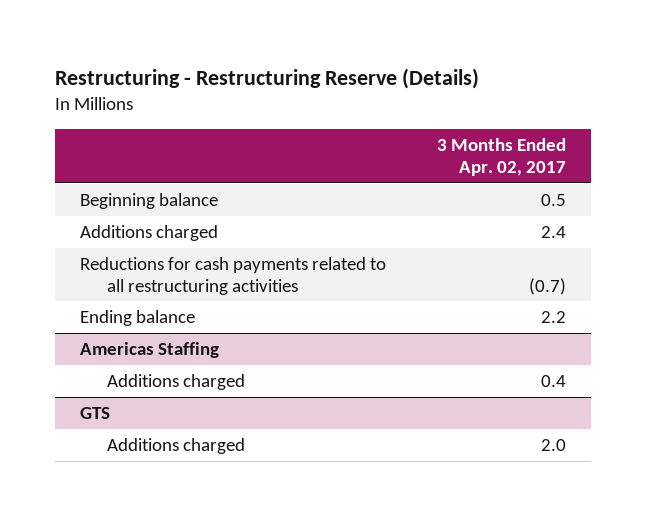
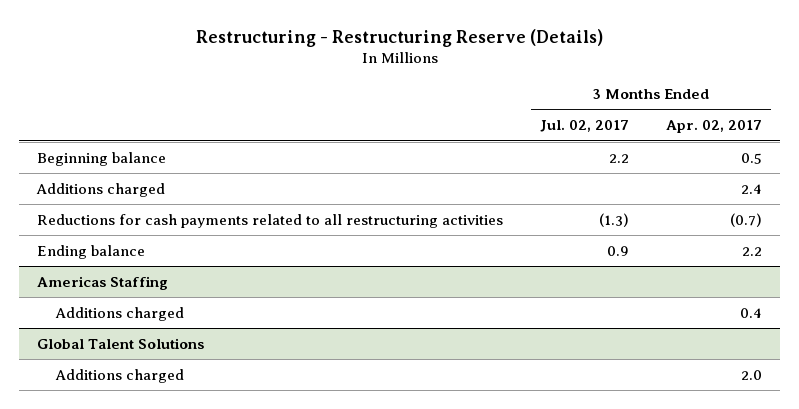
- | 3 Months Ended Apr. 02, 2017
+ | 3 Months Ended Jul. 02, 2017 | 3 Months Ended Apr. 02, 2017
- GTS
+ Global Talent Solutions

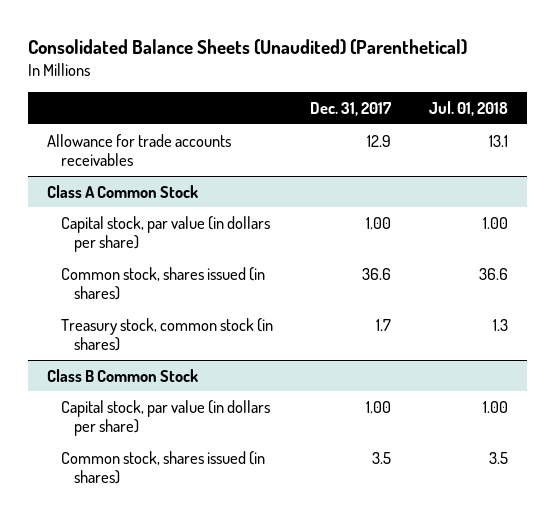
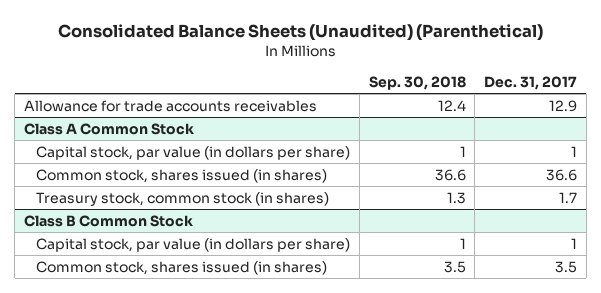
- | Dec. 31, 2017 | Jul. 01, 2018
+ | Sep. 30, 2018 | Dec. 31, 2017
@ Class A Common Stock
- Capital stock, par value (in dollars per share) | 1.00 | 1.00
+ Capital stock, par value (in dollars per share) | 1 | 1
@ Class B Common Stock
- Capital stock, par value (in dollars per share) | 1.00 | 1.00
+ Capital stock, par value (in dollars per share) | 1 | 1

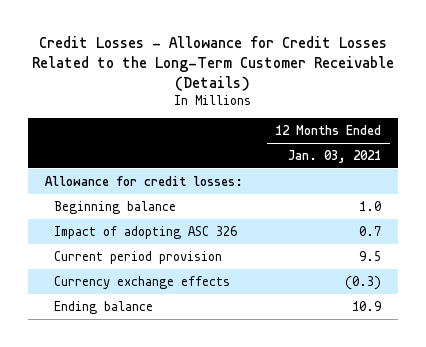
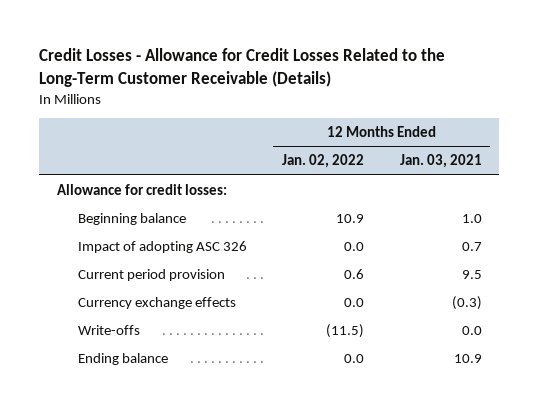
- | 12 Months Ended Jan. 03, 2021
+ | 12 Months Ended Jan. 02, 2022 | 12 Months Ended Jan. 03, 2021
+ Write-offs | (11.5) | 0.0

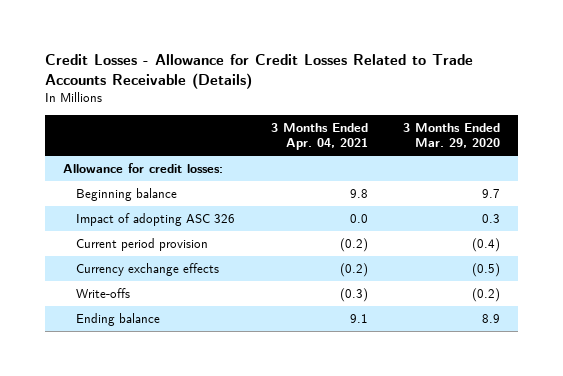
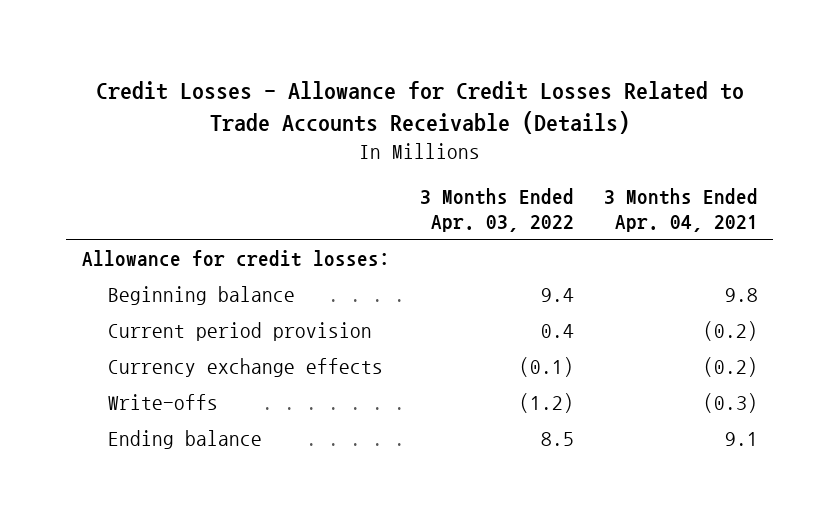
- | 3 Months Ended Apr. 04, 2021 | 3 Months Ended Mar. 29, 2020
+ | 3 Months Ended Apr. 03, 2022 | 3 Months Ended Apr. 04, 2021
- Impact of adopting ASC 326 | 0.0 | 0.3

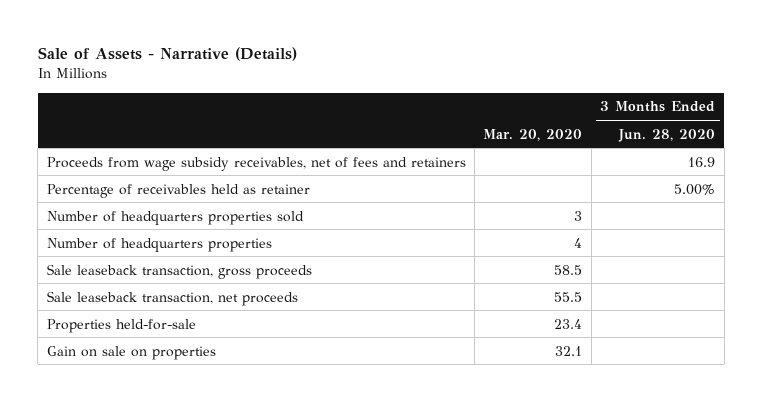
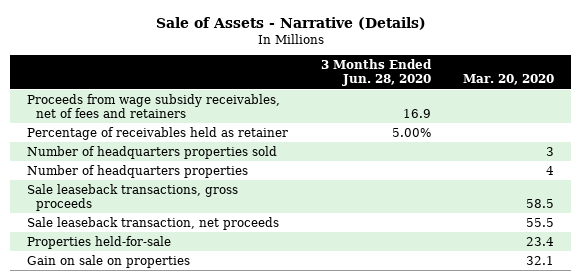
- | Mar. 20, 2020 | 3 Months Ended Jun. 28, 2020
+ | 3 Months Ended Jun. 28, 2020 | Mar. 20, 2020
- Sale leaseback transaction, gross proceeds | 58.5 |
+ Sale leaseback transactions, gross proceeds | | 58.5

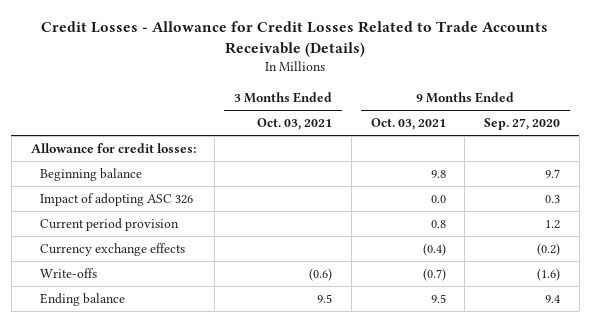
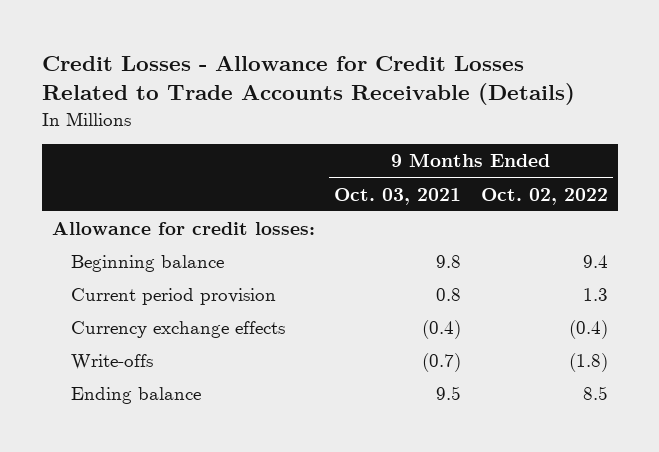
- | 3 Months Ended Oct. 03, 2021 | 9 Months Ended Oct. 03, 2021 | 9 Months Ended Sep. 27, 2020
+ | 9 Months Ended Oct. 03, 2021 | 9 Months Ended Oct. 02, 2022
- Impact of adopting ASC 326 | | 0.0 | 0.3

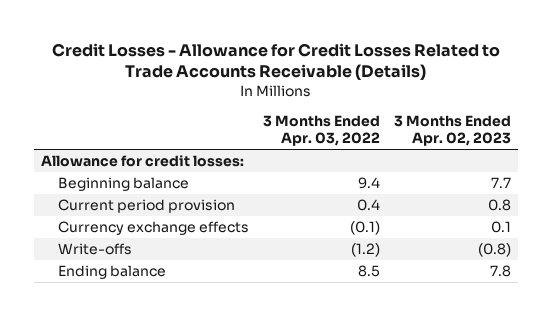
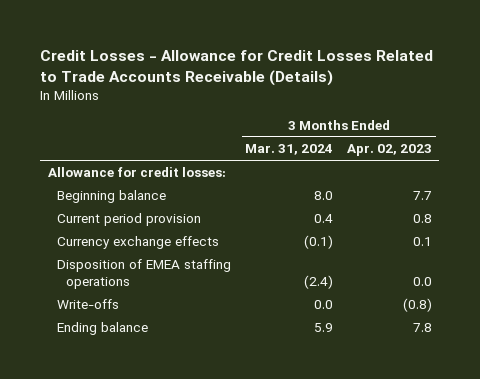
- | 3 Months Ended Apr. 03, 2022 | 3 Months Ended Apr. 02, 2023
+ | 3 Months Ended Mar. 31, 2024 | 3 Months Ended Apr. 02, 2023
+ Disposition of EMEA staffing operations | (2.4) | 0.0

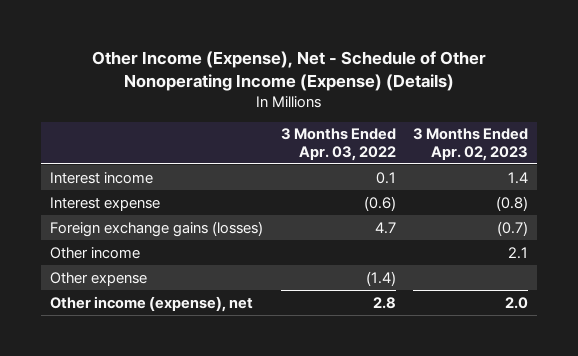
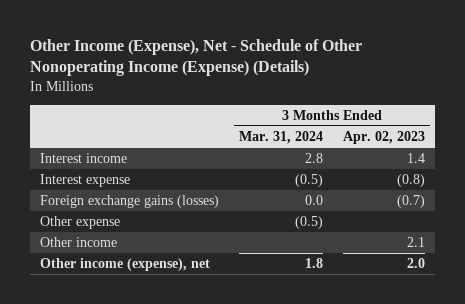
- | 3 Months Ended Apr. 03, 2022 | 3 Months Ended Apr. 02, 2023
+ | 3 Months Ended Mar. 31, 2024 | 3 Months Ended Apr. 02, 2023
moved down: Other income | | 2.1

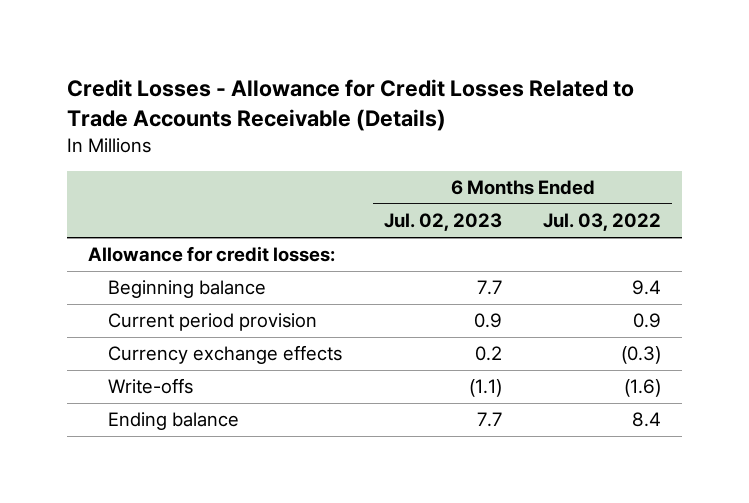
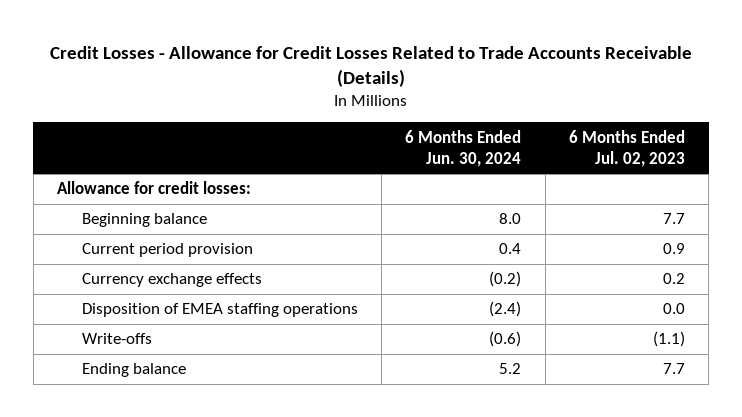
- | 6 Months Ended Jul. 02, 2023 | 6 Months Ended Jul. 03, 2022
+ | 6 Months Ended Jun. 30, 2024 | 6 Months Ended Jul. 02, 2023
+ Disposition of EMEA staffing operations | (2.4) | 0.0

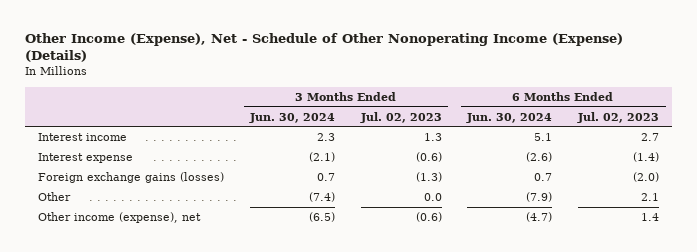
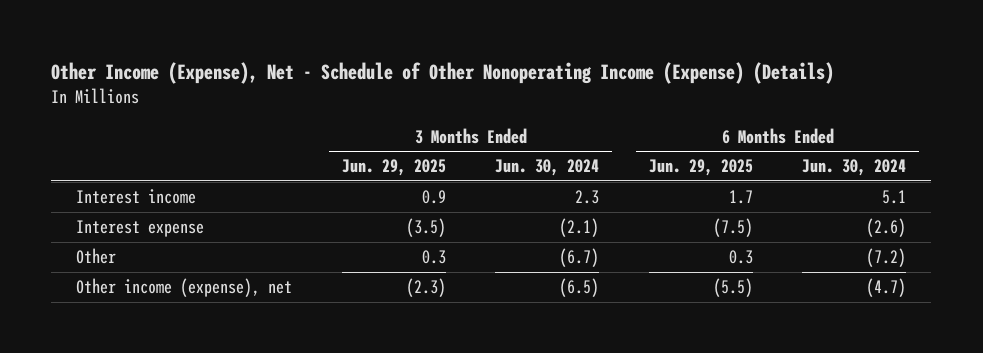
- | 3 Months Ended Jun. 30, 2024 | 3 Months Ended Jul. 02, 2023 | 6 Months Ended Jun. 30, 2024 | 6 Months Ended Jul. 02, 2023
+ | 3 Months Ended Jun. 29, 2025 | 3 Months Ended Jun. 30, 2024 | 6 Months Ended Jun. 29, 2025 | 6 Months Ended Jun. 30, 2024
- Foreign exchange gains (losses) | 0.7 | (1.3) | 0.7 | (2.0)
- Other | (7.4) | 0.0 | (7.9) | 2.1
+ Other | 0.3 | (6.7) | 0.3 | (7.2)

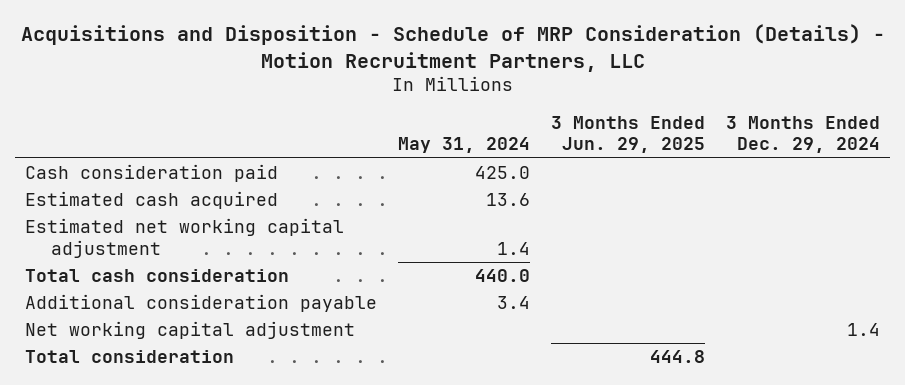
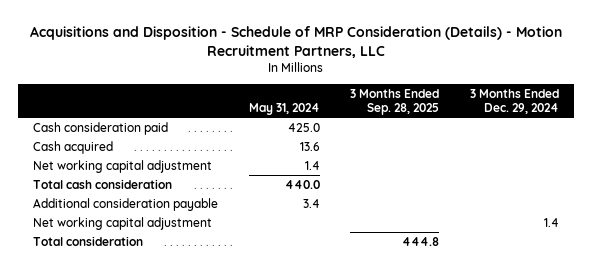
- | May 31, 2024 | 3 Months Ended Jun. 29, 2025 | 3 Months Ended Dec. 29, 2024
+ | May 31, 2024 | 3 Months Ended Sep. 28, 2025 | 3 Months Ended Dec. 29, 2024
- Estimated cash acquired | 13.6 | |
- Estimated net working capital adjustment | 1.4 | |
+ Cash acquired | 13.6 | |
+ Net working capital adjustment | 1.4 | |

